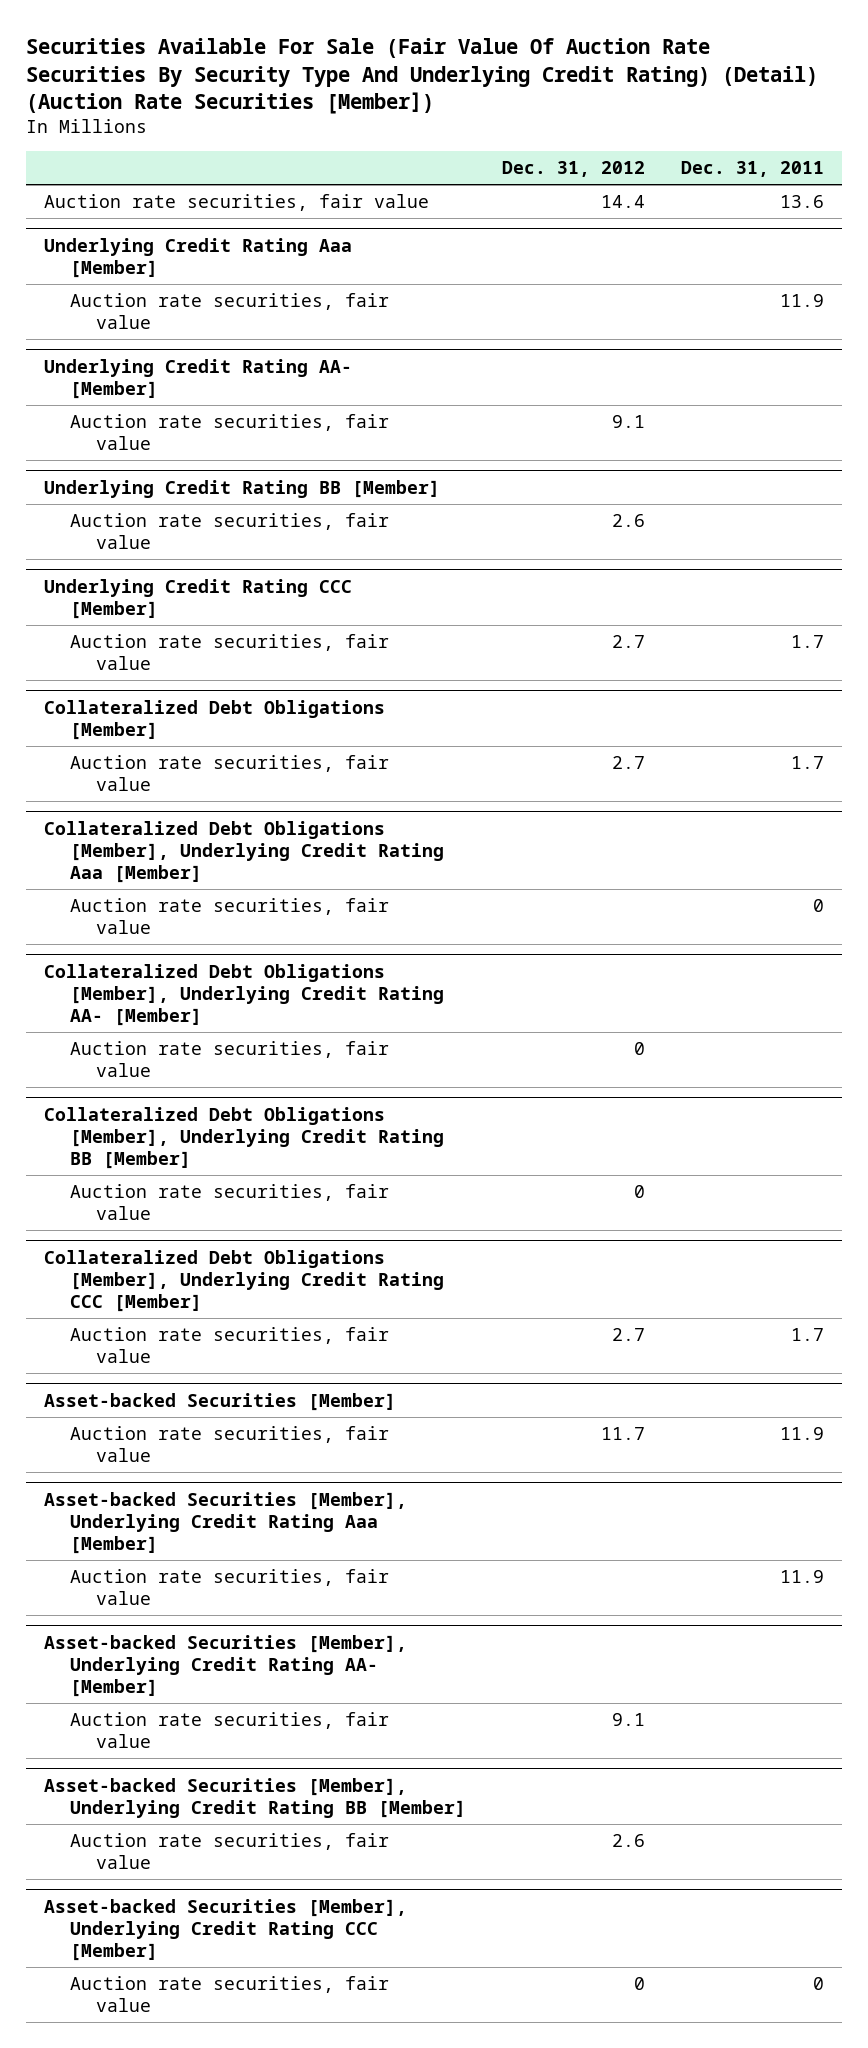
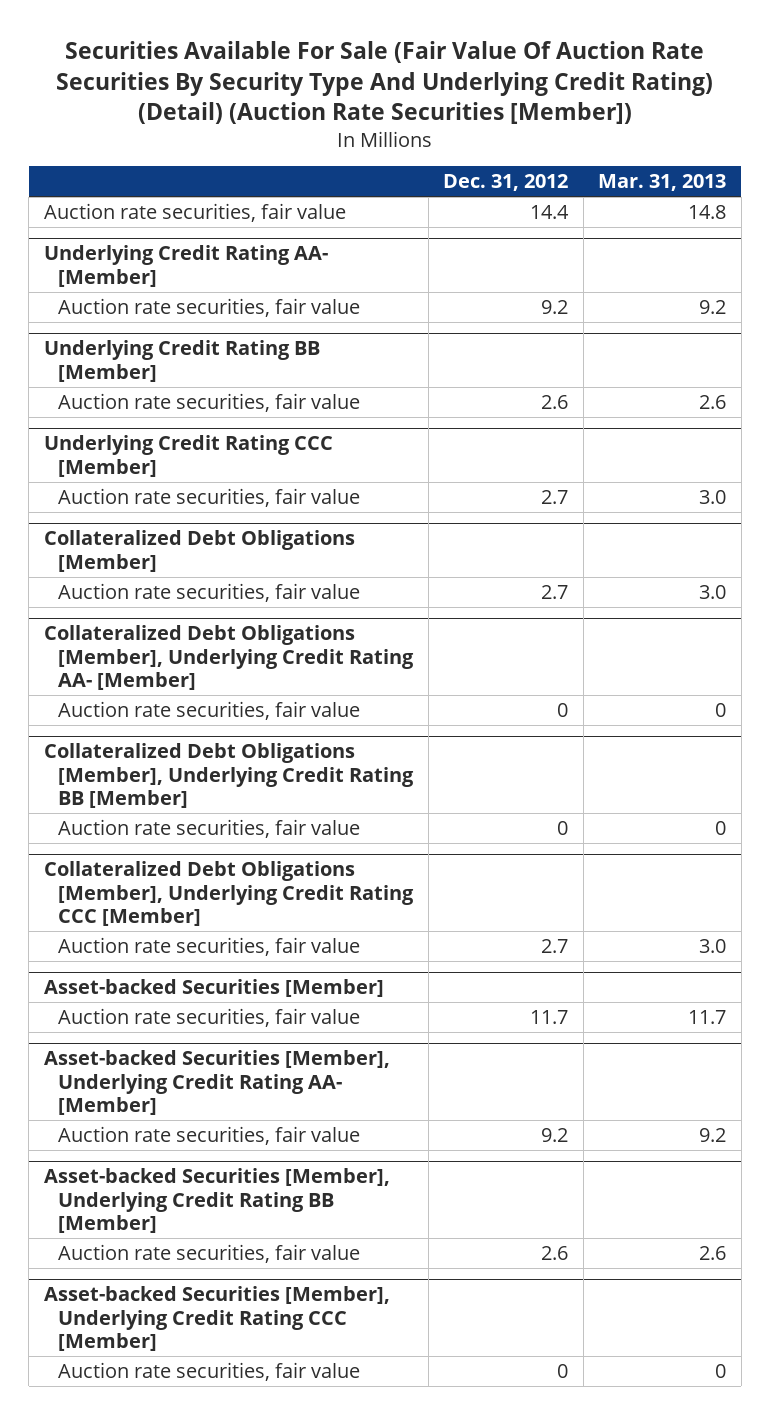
- | Dec. 31, 2012 | Dec. 31, 2011
+ | Dec. 31, 2012 | Mar. 31, 2013
- Underlying Credit Rating Aaa [Member]
- Auction rate securities, fair value | | 11.9
@ Underlying Credit Rating AA- [Member]
- Auction rate securities, fair value | 9.1 |
+ Auction rate securities, fair value | 9.2 | 9.2
- Collateralized Debt Obligations [Member], Underlying Credit Rating Aaa [Member]
- Auction rate securities, fair value | | 0
- Asset-backed Securities [Member], Underlying Credit Rating Aaa [Member]
- Auction rate securities, fair value | | 11.9
@ Asset-backed Securities [Member], Underlying Credit Rating AA- [Member]
- Auction rate securities, fair value | 9.1 |
+ Auction rate securities, fair value | 9.2 | 9.2

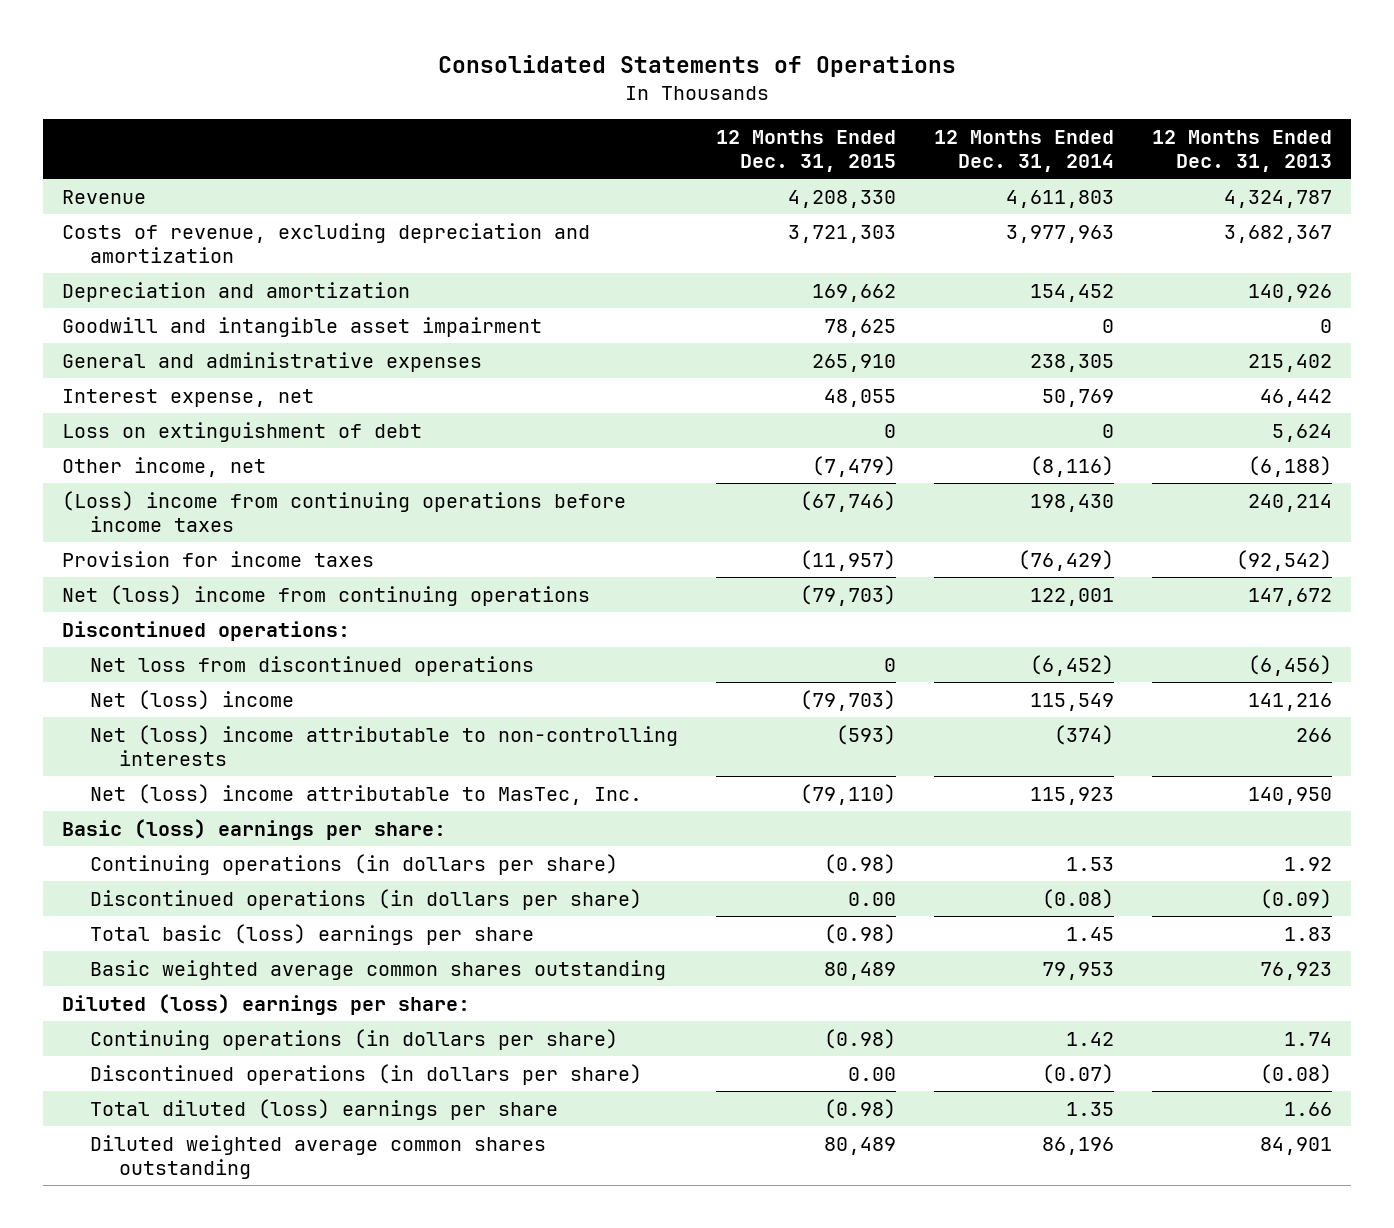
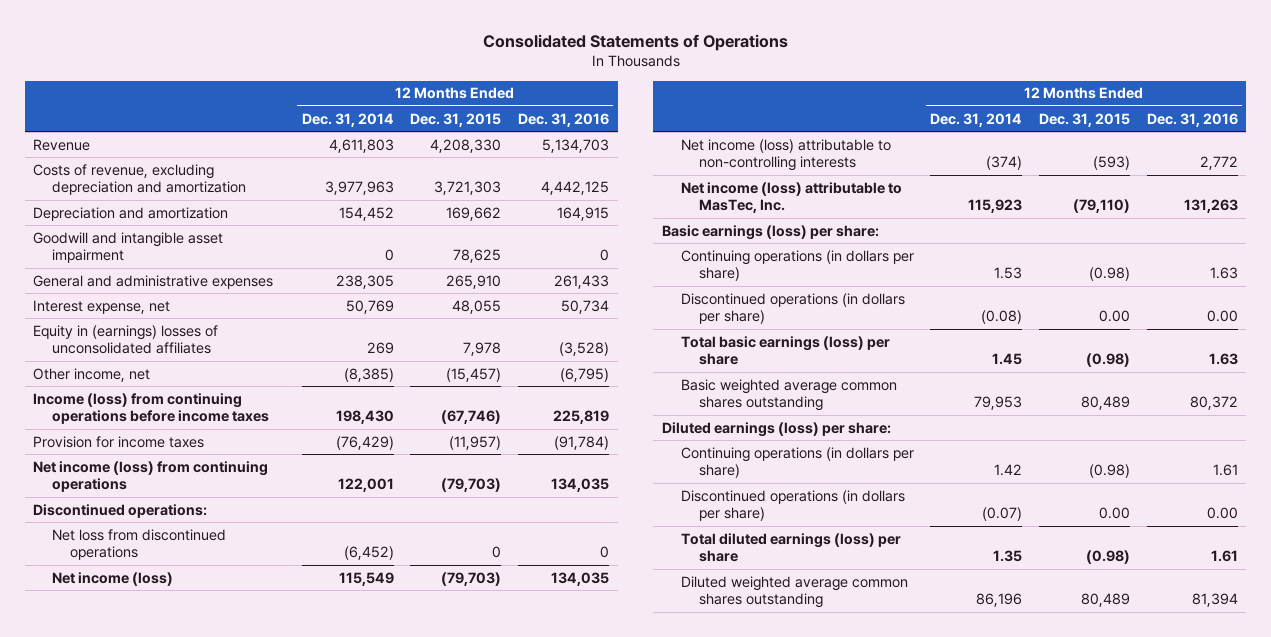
- | 12 Months Ended Dec. 31, 2015 | 12 Months Ended Dec. 31, 2014 | 12 Months Ended Dec. 31, 2013
+ | 12 Months Ended Dec. 31, 2014 | 12 Months Ended Dec. 31, 2015 | 12 Months Ended Dec. 31, 2016
- Loss on extinguishment of debt | 0 | 0 | 5,624
- Other income, net | (7,479) | (8,116) | (6,188)
- (Loss) income from continuing operations before income taxes | (67,746) | 198,430 | 240,214
+ Equity in (earnings) losses of unconsolidated affiliates | 269 | 7,978 | (3,528)
+ Other income, net | (8,385) | (15,457) | (6,795)
+ Income (loss) from continuing operations before income taxes | 198,430 | (67,746) | 225,819
- Net (loss) income from continuing operations | (79,703) | 122,001 | 147,672
+ Net income (loss) from continuing operations | 122,001 | (79,703) | 134,035
- Net (loss) income | (79,703) | 115,549 | 141,216
- Net (loss) income attributable to non-controlling interests | (593) | (374) | 266
- Net (loss) income attributable to MasTec, Inc. | (79,110) | 115,923 | 140,950
- Basic (loss) earnings per share:
+ Net income (loss) | 115,549 | (79,703) | 134,035
+ Net income (loss) attributable to non-controlling interests | (374) | (593) | 2,772
+ Net income (loss) attributable to MasTec, Inc. | 115,923 | (79,110) | 131,263
+ Basic earnings (loss) per share:
- Total basic (loss) earnings per share | (0.98) | 1.45 | 1.83
+ Total basic earnings (loss) per share | 1.45 | (0.98) | 1.63
- Diluted (loss) earnings per share:
+ Diluted earnings (loss) per share:
- Total diluted (loss) earnings per share | (0.98) | 1.35 | 1.66
+ Total diluted earnings (loss) per share | 1.35 | (0.98) | 1.61

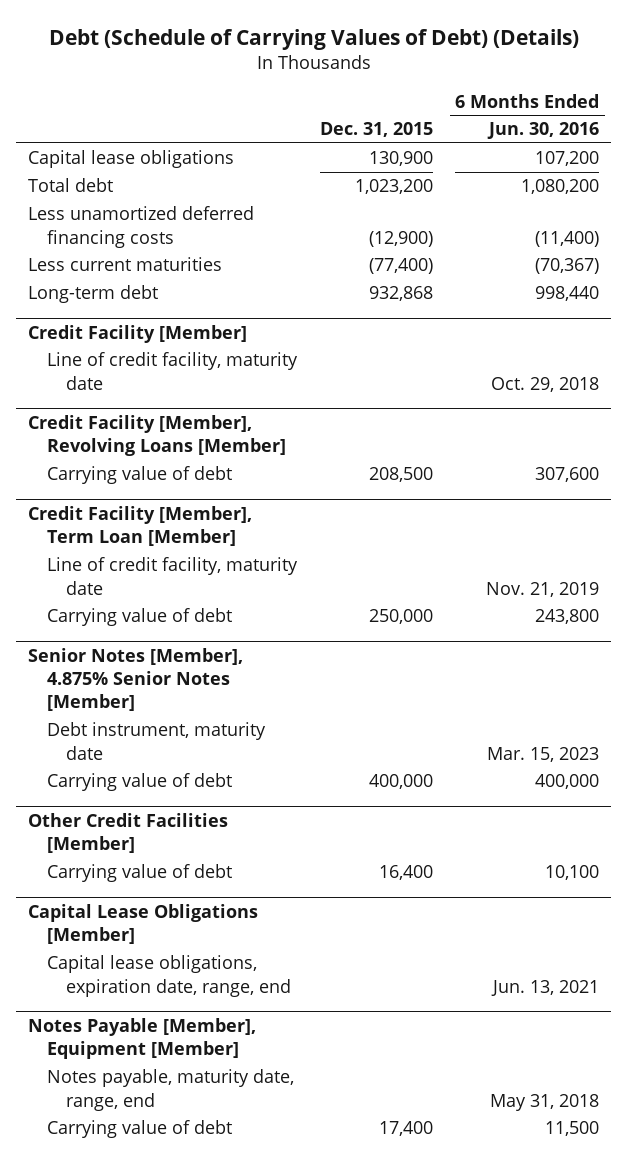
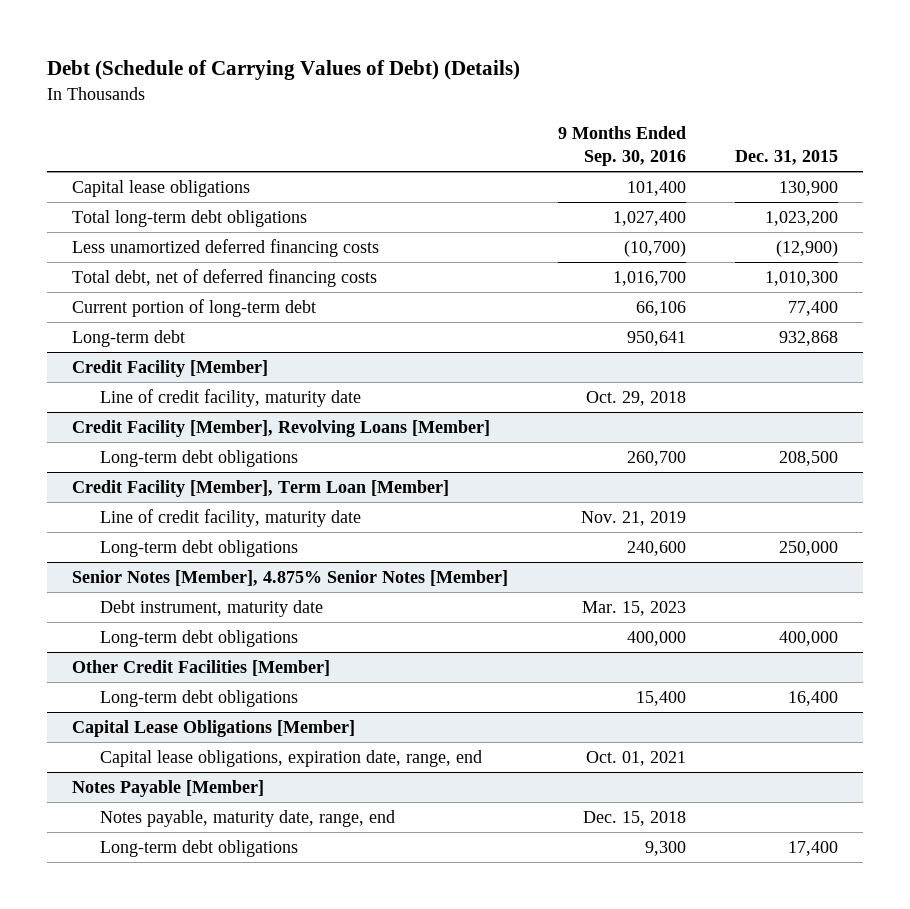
- | Dec. 31, 2015 | 6 Months Ended Jun. 30, 2016
+ | 9 Months Ended Sep. 30, 2016 | Dec. 31, 2015
- Total debt | 1,023,200 | 1,080,200
+ Total long-term debt obligations | 1,027,400 | 1,023,200
- Less current maturities | (77,400) | (70,367)
+ Total debt, net of deferred financing costs | 1,016,700 | 1,010,300
+ Current portion of long-term debt | 66,106 | 77,400
@ Credit Facility [Member], Revolving Loans [Member]
- Carrying value of debt | 208,500 | 307,600
+ Long-term debt obligations | 260,700 | 208,500
@ Credit Facility [Member], Term Loan [Member]
- Carrying value of debt | 250,000 | 243,800
+ Long-term debt obligations | 240,600 | 250,000
@ Senior Notes [Member], 4.875% Senior Notes [Member]
- Carrying value of debt | 400,000 | 400,000
+ Long-term debt obligations | 400,000 | 400,000
@ Other Credit Facilities [Member]
- Carrying value of debt | 16,400 | 10,100
+ Long-term debt obligations | 15,400 | 16,400
- Notes Payable [Member], Equipment [Member]
+ Notes Payable [Member]
- Carrying value of debt | 17,400 | 11,500
+ Long-term debt obligations | 9,300 | 17,400

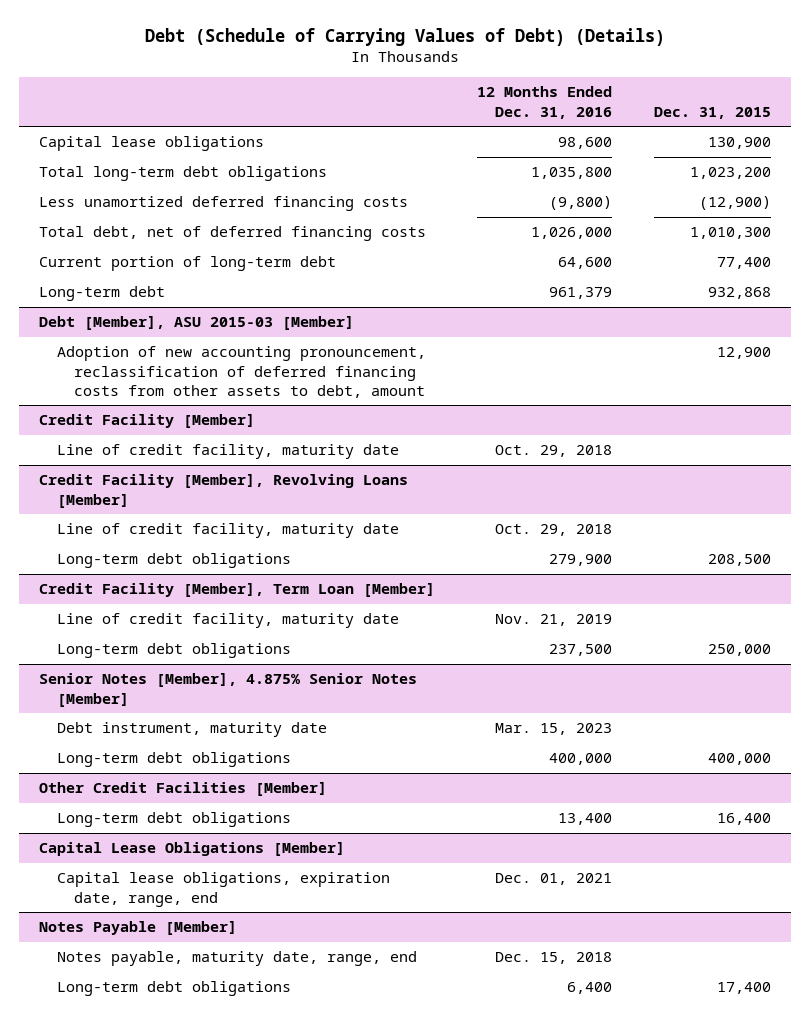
- | 9 Months Ended Sep. 30, 2016 | Dec. 31, 2015
+ | 12 Months Ended Dec. 31, 2016 | Dec. 31, 2015
+ Debt [Member], ASU 2015-03 [Member]
+ Adoption of new accounting pronouncement, reclassification of deferred financing costs from other assets to debt, amount | | 12,900
@ Credit Facility [Member], Revolving Loans [Member]
+ Line of credit facility, maturity date | Oct. 29, 2018 |

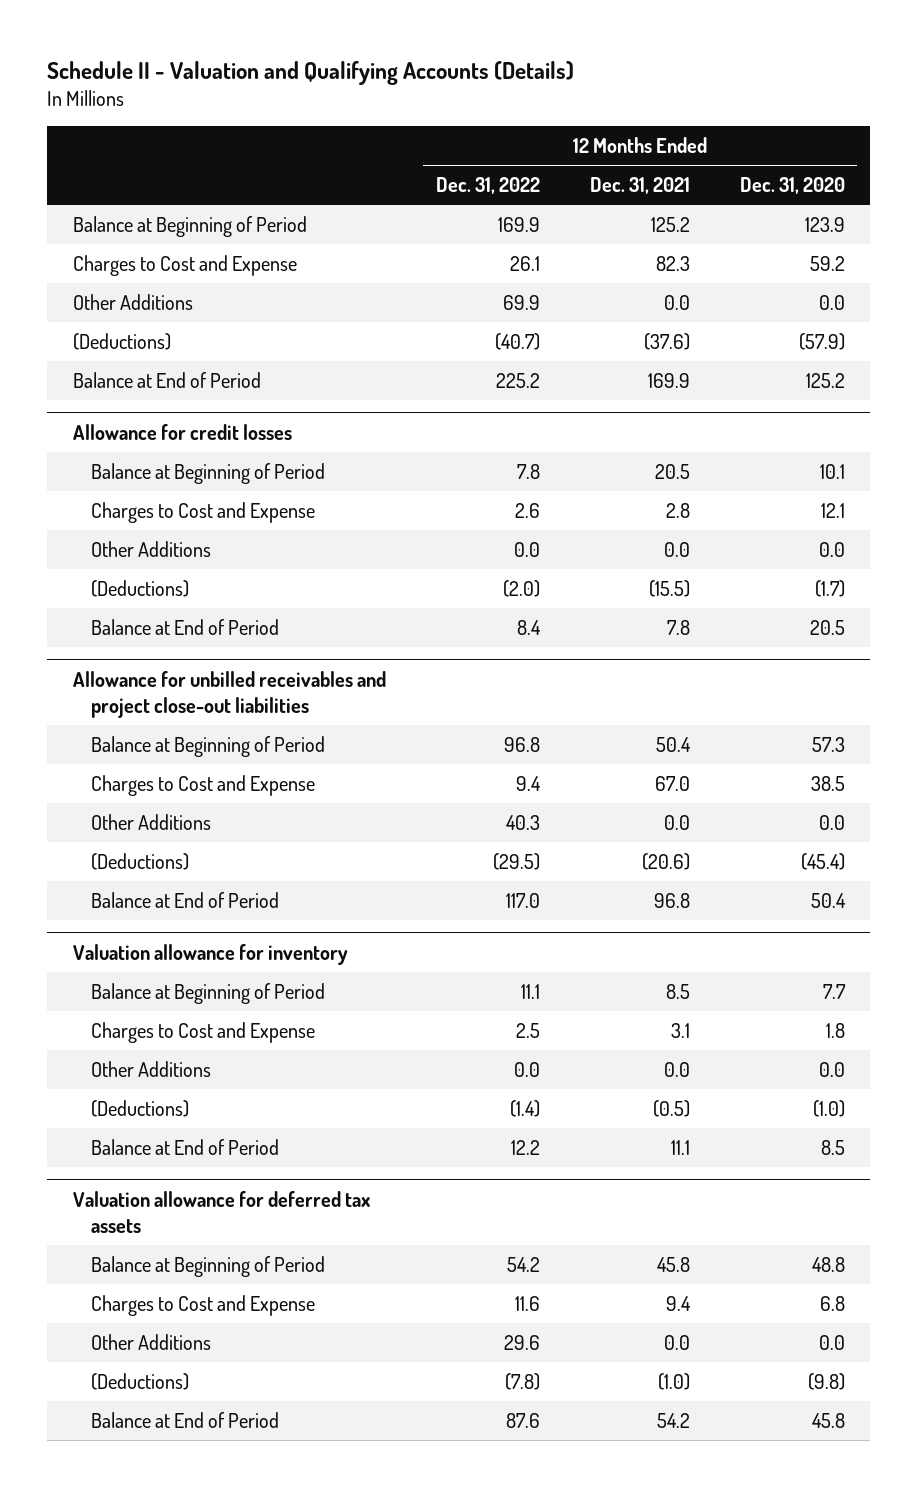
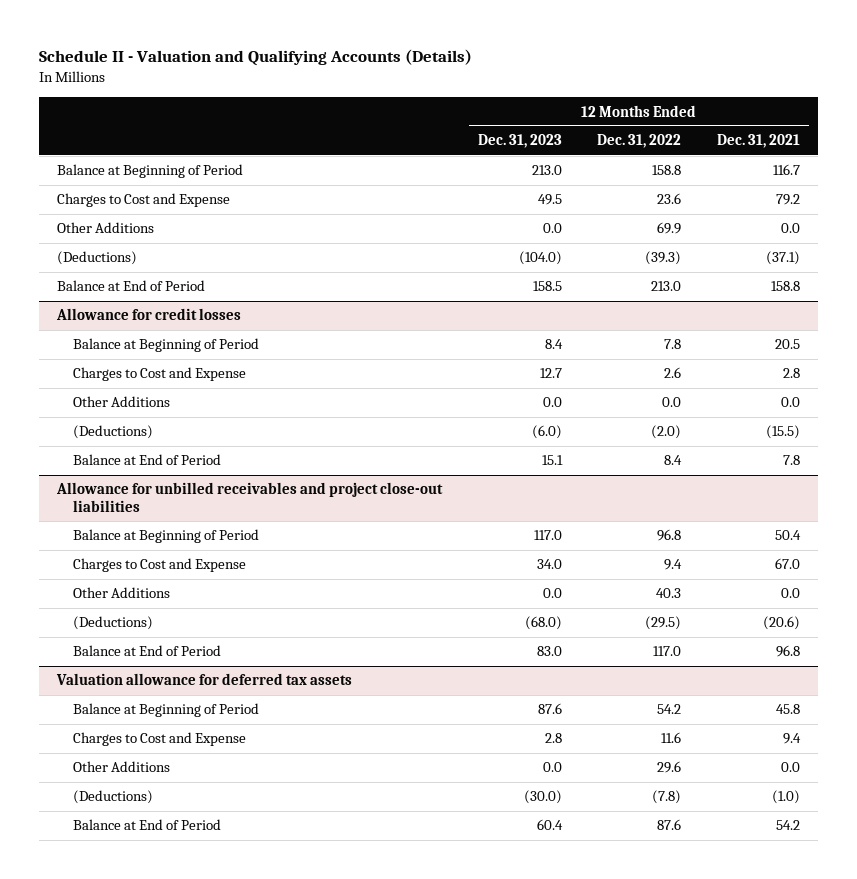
- | 12 Months Ended Dec. 31, 2022 | 12 Months Ended Dec. 31, 2021 | 12 Months Ended Dec. 31, 2020
+ | 12 Months Ended Dec. 31, 2023 | 12 Months Ended Dec. 31, 2022 | 12 Months Ended Dec. 31, 2021
- Balance at Beginning of Period | 169.9 | 125.2 | 123.9
- Charges to Cost and Expense | 26.1 | 82.3 | 59.2
+ Balance at Beginning of Period | 213.0 | 158.8 | 116.7
+ Charges to Cost and Expense | 49.5 | 23.6 | 79.2
- (Deductions) | (40.7) | (37.6) | (57.9)
- Balance at End of Period | 225.2 | 169.9 | 125.2
+ (Deductions) | (104.0) | (39.3) | (37.1)
+ Balance at End of Period | 158.5 | 213.0 | 158.8
- Valuation allowance for inventory
- Balance at Beginning of Period | 11.1 | 8.5 | 7.7
- Charges to Cost and Expense | 2.5 | 3.1 | 1.8
- Other Additions | 0.0 | 0.0 | 0.0
- (Deductions) | (1.4) | (0.5) | (1.0)
- Balance at End of Period | 12.2 | 11.1 | 8.5

